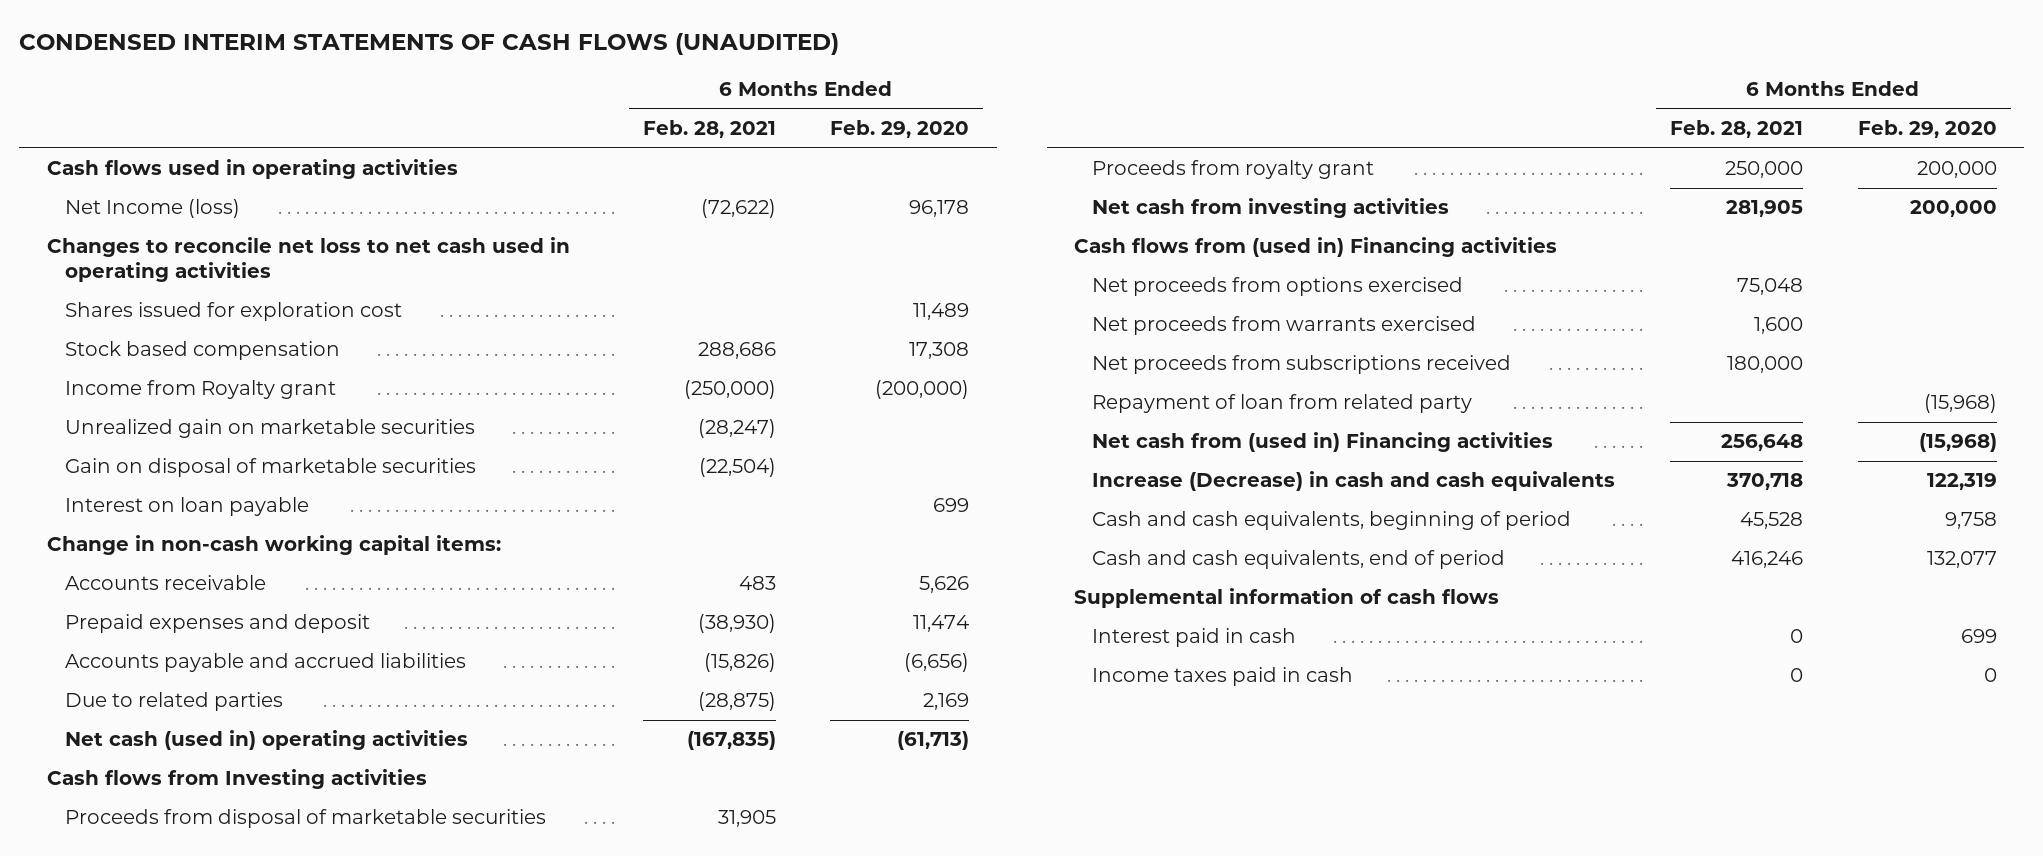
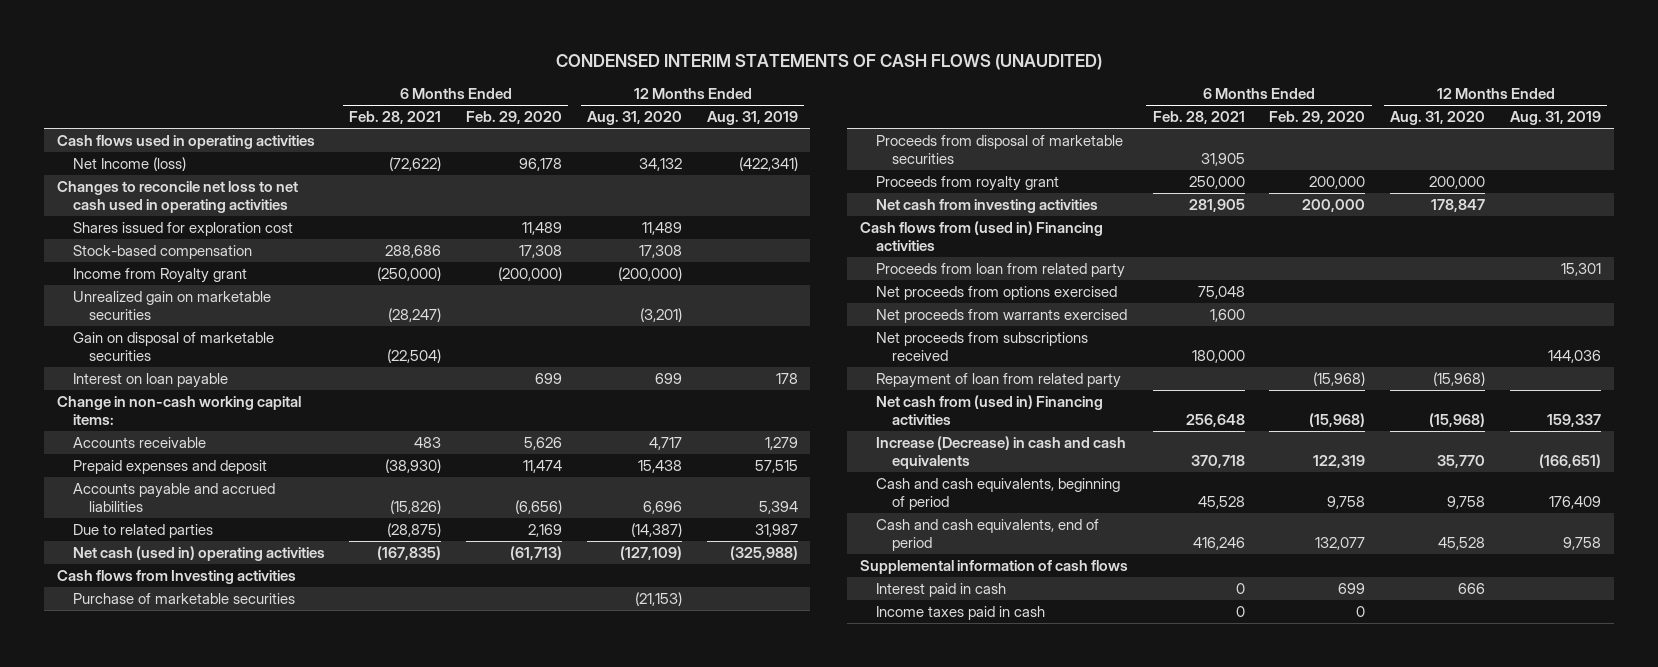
- | 6 Months Ended Feb. 28, 2021 | 6 Months Ended Feb. 29, 2020
+ | 6 Months Ended Feb. 28, 2021 | 6 Months Ended Feb. 29, 2020 | 12 Months Ended Aug. 31, 2020 | 12 Months Ended Aug. 31, 2019
- Stock based compensation | 288,686 | 17,308
+ Stock-based compensation | 288,686 | 17,308 | 17,308 |
+ Purchase of marketable securities | | | (21,153) |
+ Proceeds from loan from related party | | | | 15,301

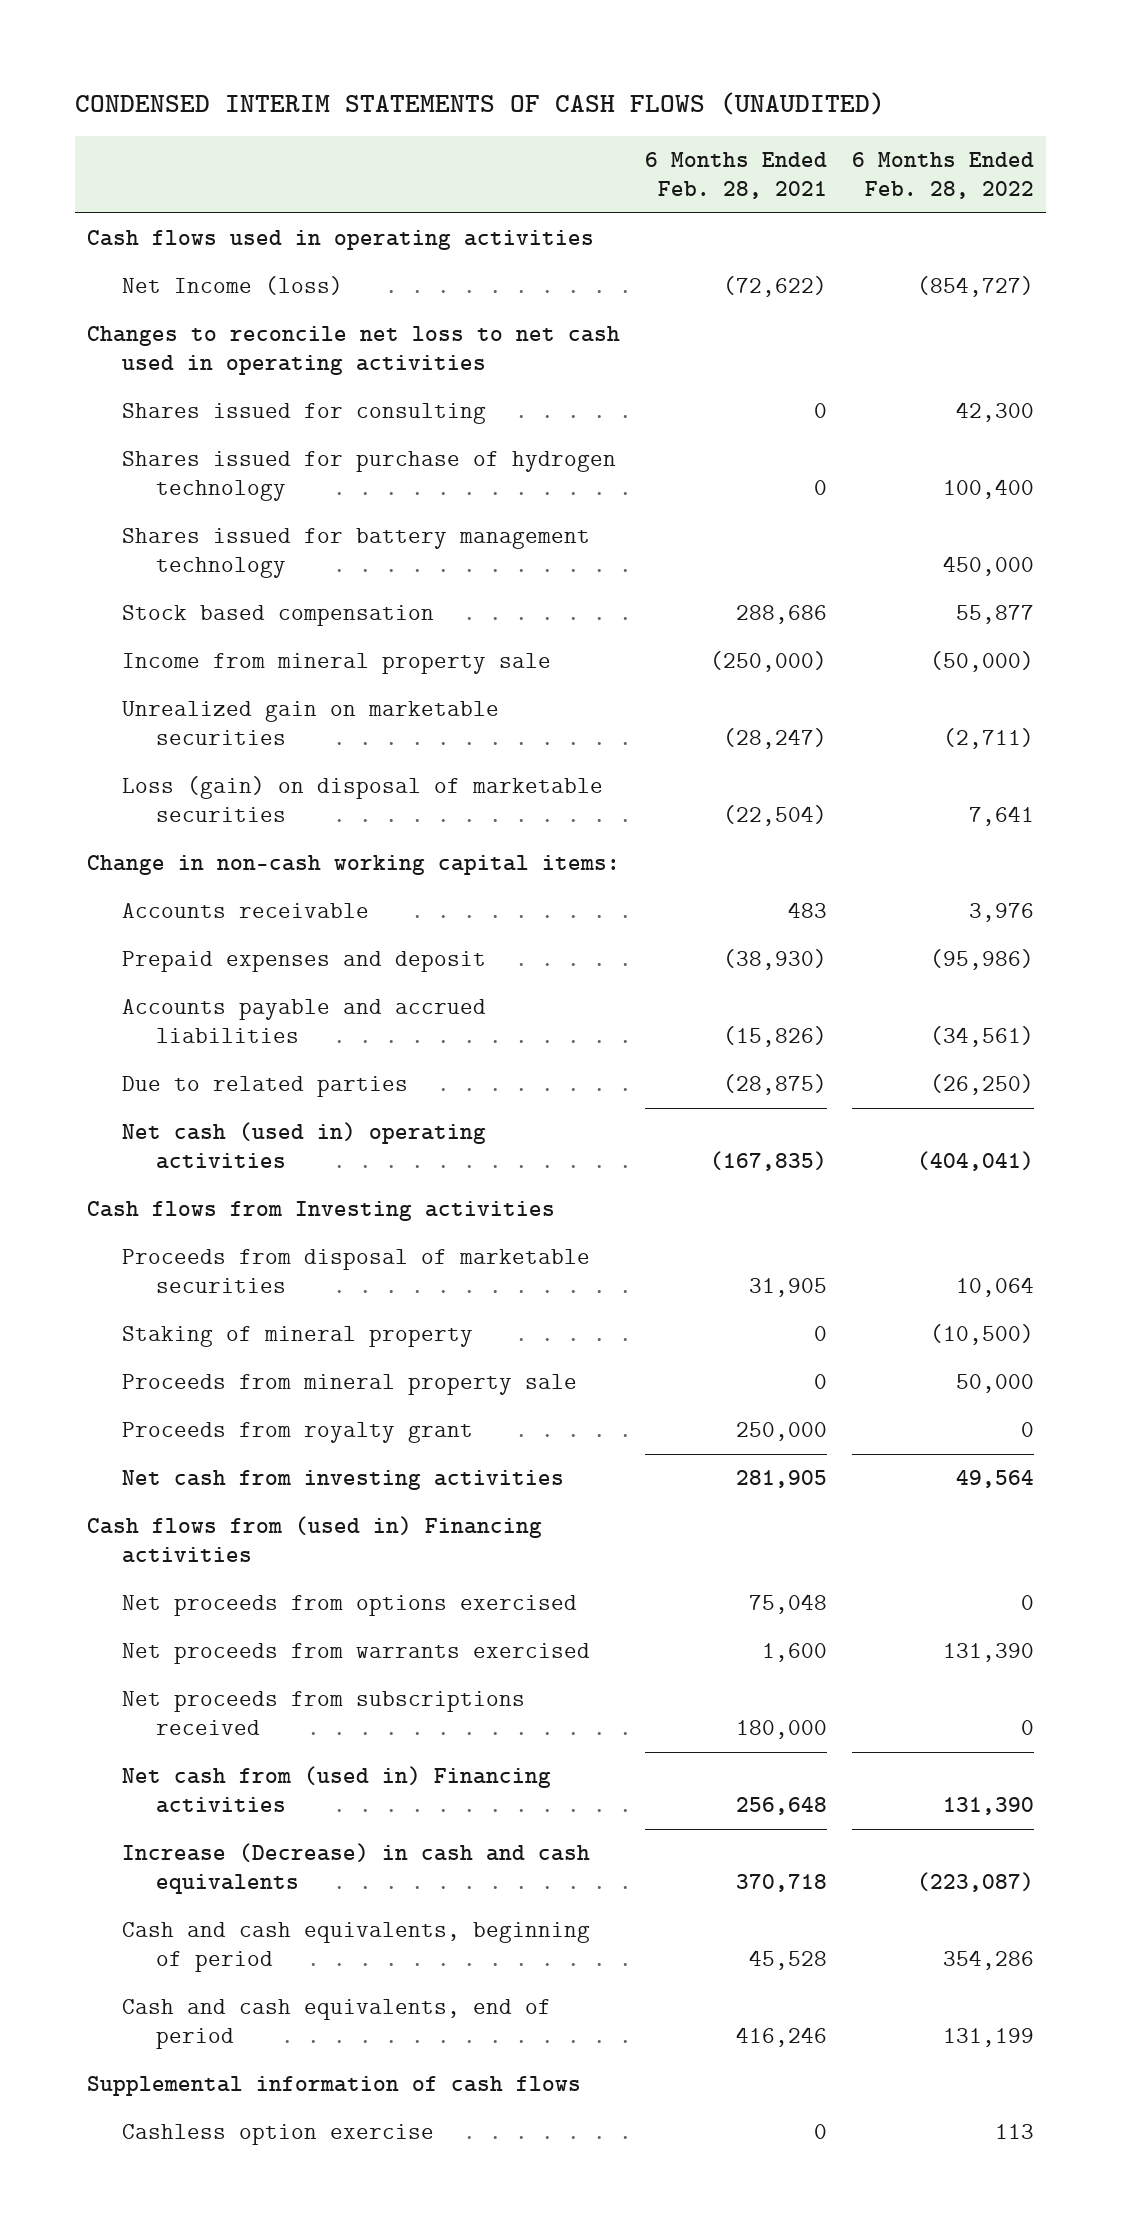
- | 6 Months Ended Feb. 28, 2021 | 6 Months Ended Feb. 29, 2020 | 12 Months Ended Aug. 31, 2020 | 12 Months Ended Aug. 31, 2019
+ | 6 Months Ended Feb. 28, 2021 | 6 Months Ended Feb. 28, 2022
- Shares issued for exploration cost | | 11,489 | 11,489 |
- Stock-based compensation | 288,686 | 17,308 | 17,308 |
- Income from Royalty grant | (250,000) | (200,000) | (200,000) |
+ Shares issued for consulting | 0 | 42,300
+ Shares issued for purchase of hydrogen technology | 0 | 100,400
+ Shares issued for battery management technology | | 450,000
+ Stock based compensation | 288,686 | 55,877
+ Income from mineral property sale | (250,000) | (50,000)
- Gain on disposal of marketable securities | (22,504) | | |
- Interest on loan payable | | 699 | 699 | 178
+ Loss (gain) on disposal of marketable securities | (22,504) | 7,641
- Purchase of marketable securities | | | (21,153) |
+ Staking of mineral property | 0 | (10,500)
+ Proceeds from mineral property sale | 0 | 50,000
- Proceeds from loan from related party | | | | 15,301
- Repayment of loan from related party | | (15,968) | (15,968) |
- Interest paid in cash | 0 | 699 | 666 |
- Income taxes paid in cash | 0 | 0 | |
+ Cashless option exercise | 0 | 113

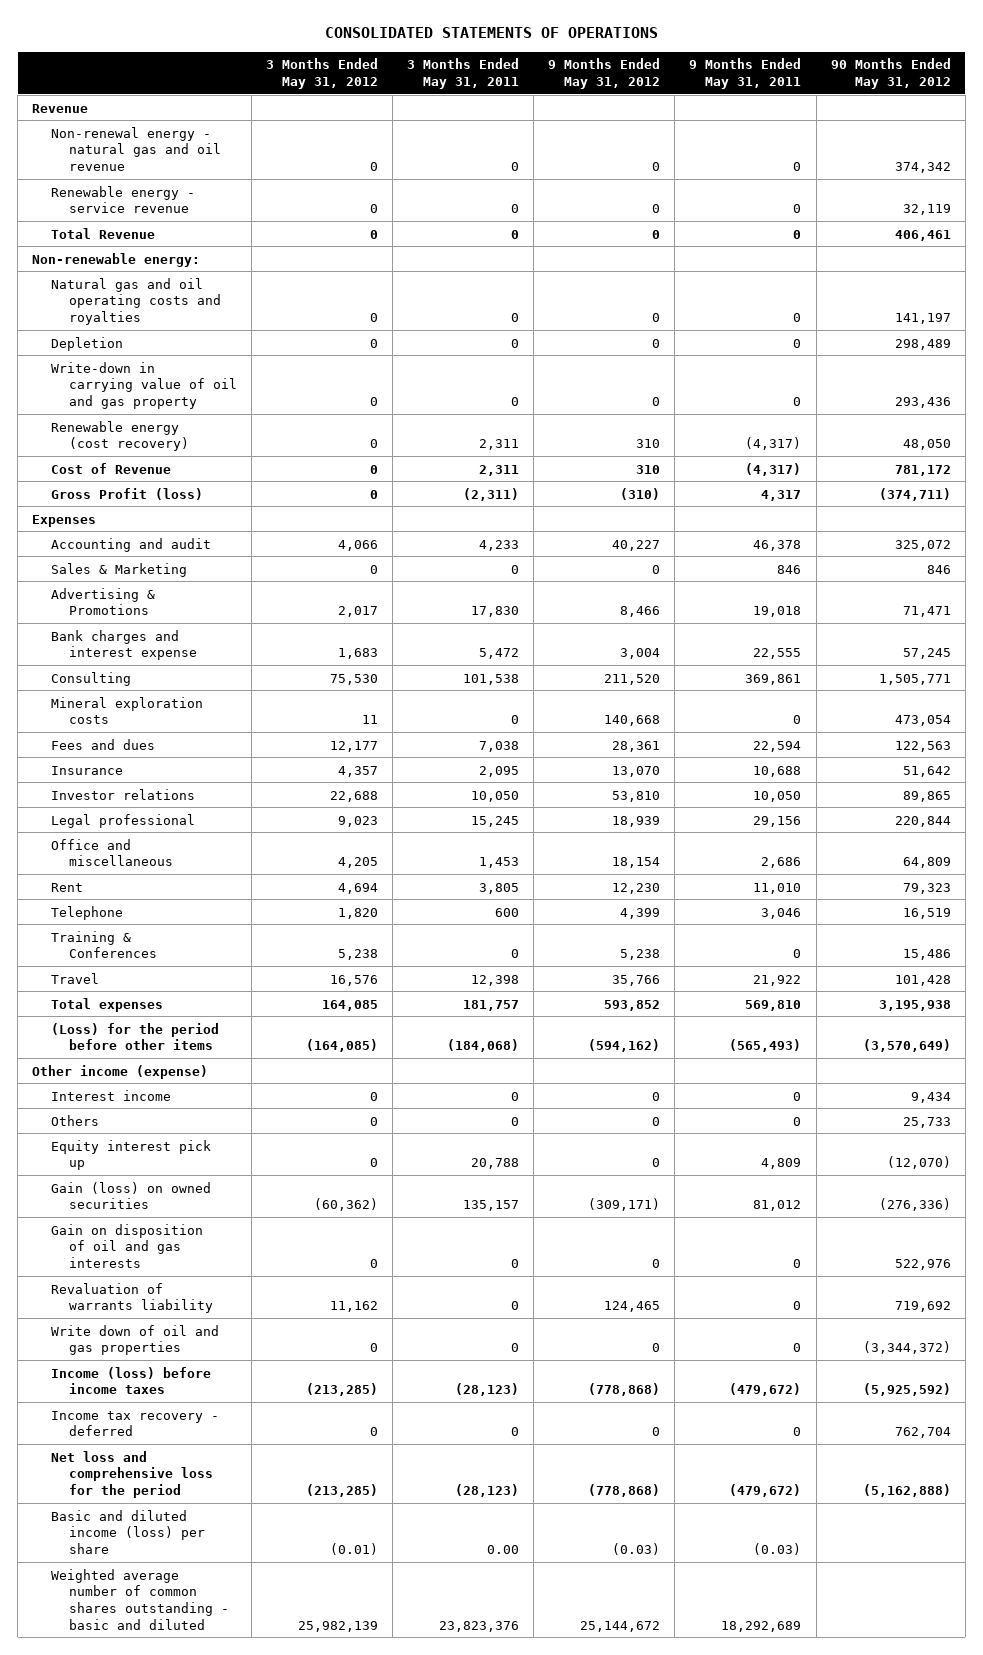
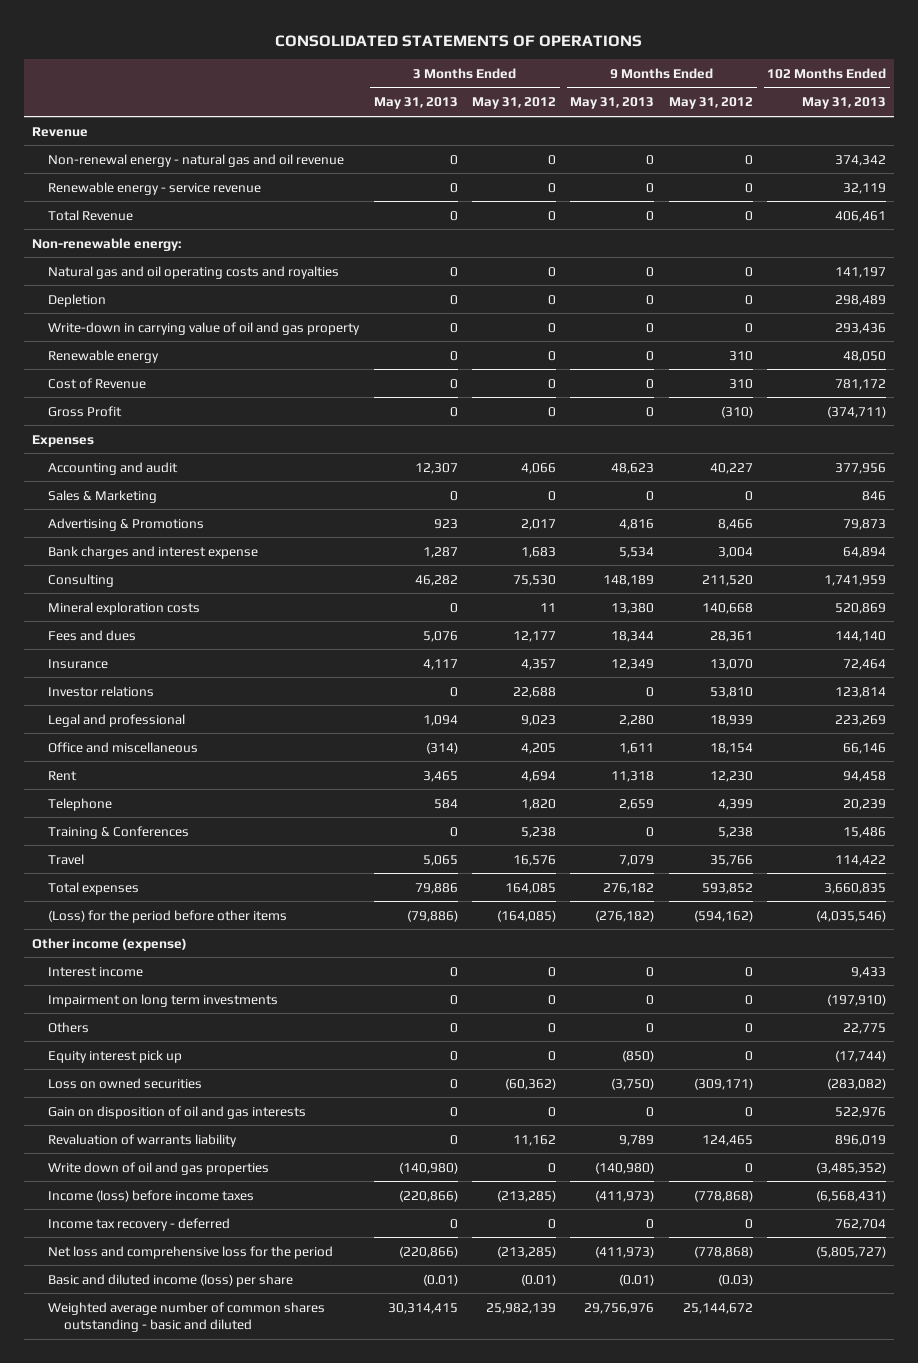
- | 3 Months Ended May 31, 2012 | 3 Months Ended May 31, 2011 | 9 Months Ended May 31, 2012 | 9 Months Ended May 31, 2011 | 90 Months Ended May 31, 2012
+ | 3 Months Ended May 31, 2013 | 3 Months Ended May 31, 2012 | 9 Months Ended May 31, 2013 | 9 Months Ended May 31, 2012 | 102 Months Ended May 31, 2013
- Renewable energy (cost recovery) | 0 | 2,311 | 310 | (4,317) | 48,050
+ Renewable energy | 0 | 0 | 0 | 310 | 48,050
- Gross Profit (loss) | 0 | (2,311) | (310) | 4,317 | (374,711)
+ Gross Profit | 0 | 0 | 0 | (310) | (374,711)
- Legal professional | 9,023 | 15,245 | 18,939 | 29,156 | 220,844
+ Legal and professional | 1,094 | 9,023 | 2,280 | 18,939 | 223,269
+ Impairment on long term investments | 0 | 0 | 0 | 0 | (197,910)
- Gain (loss) on owned securities | (60,362) | 135,157 | (309,171) | 81,012 | (276,336)
+ Loss on owned securities | 0 | (60,362) | (3,750) | (309,171) | (283,082)

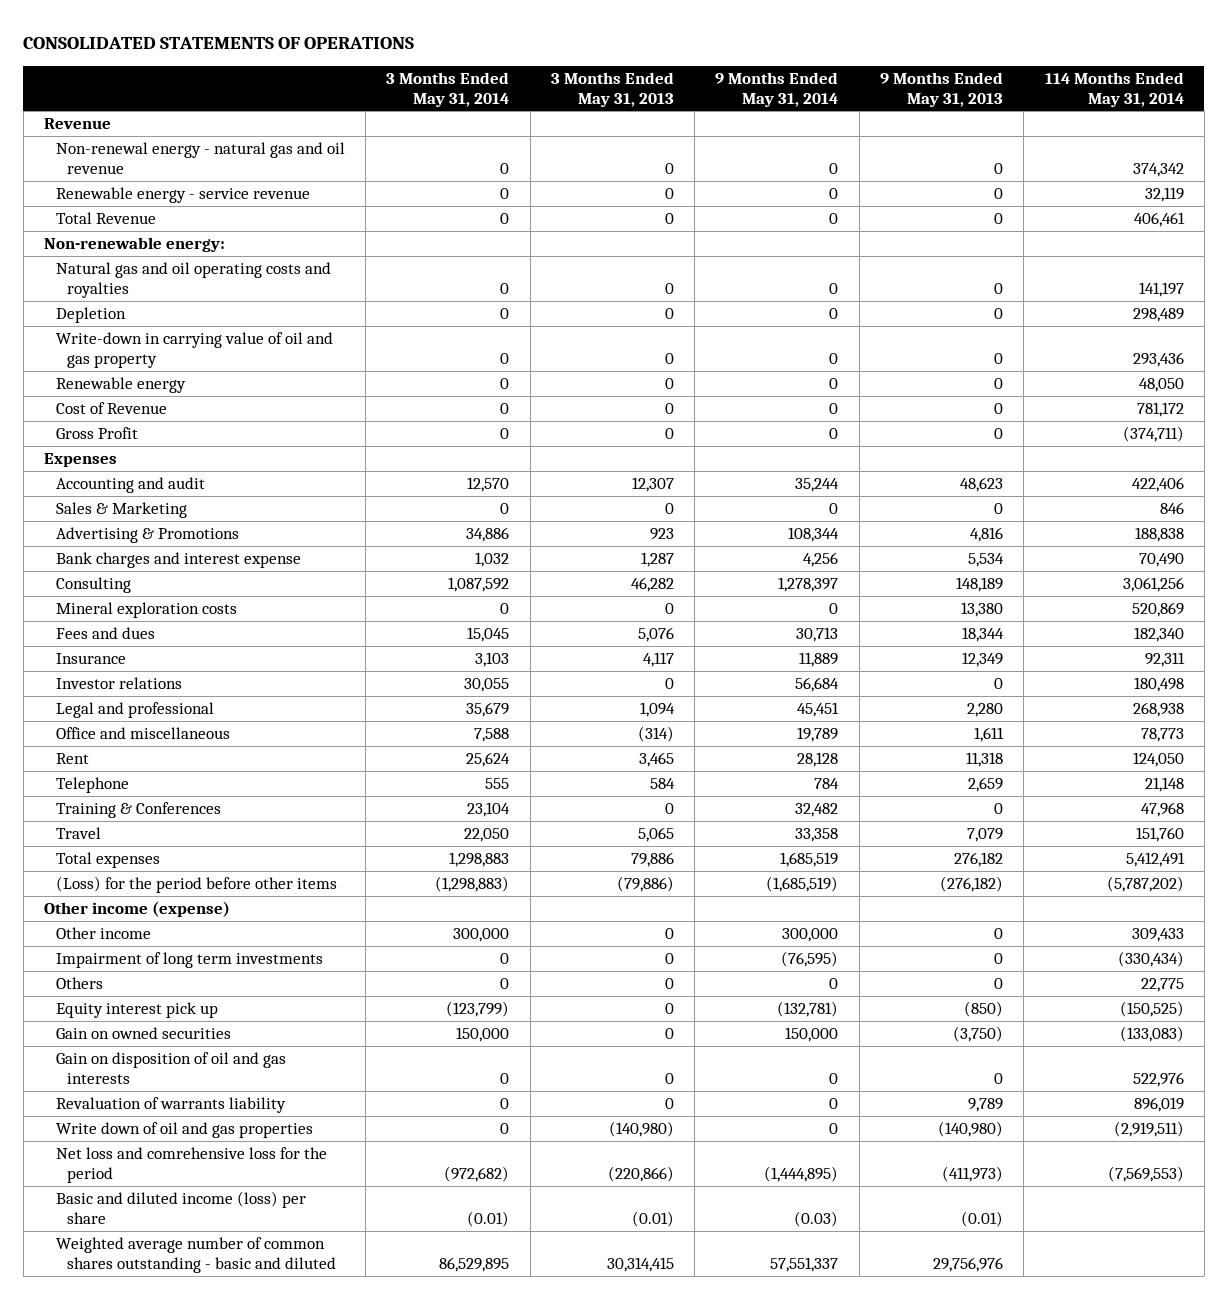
- | 3 Months Ended May 31, 2013 | 3 Months Ended May 31, 2012 | 9 Months Ended May 31, 2013 | 9 Months Ended May 31, 2012 | 102 Months Ended May 31, 2013
+ | 3 Months Ended May 31, 2014 | 3 Months Ended May 31, 2013 | 9 Months Ended May 31, 2014 | 9 Months Ended May 31, 2013 | 114 Months Ended May 31, 2014
- Interest income | 0 | 0 | 0 | 0 | 9,433
- Impairment on long term investments | 0 | 0 | 0 | 0 | (197,910)
+ Other income | 300,000 | 0 | 300,000 | 0 | 309,433
+ Impairment of long term investments | 0 | 0 | (76,595) | 0 | (330,434)
- Loss on owned securities | 0 | (60,362) | (3,750) | (309,171) | (283,082)
+ Gain on owned securities | 150,000 | 0 | 150,000 | (3,750) | (133,083)
- Income (loss) before income taxes | (220,866) | (213,285) | (411,973) | (778,868) | (6,568,431)
- Income tax recovery - deferred | 0 | 0 | 0 | 0 | 762,704
- Net loss and comprehensive loss for the period | (220,866) | (213,285) | (411,973) | (778,868) | (5,805,727)
+ Net loss and comrehensive loss for the period | (972,682) | (220,866) | (1,444,895) | (411,973) | (7,569,553)

